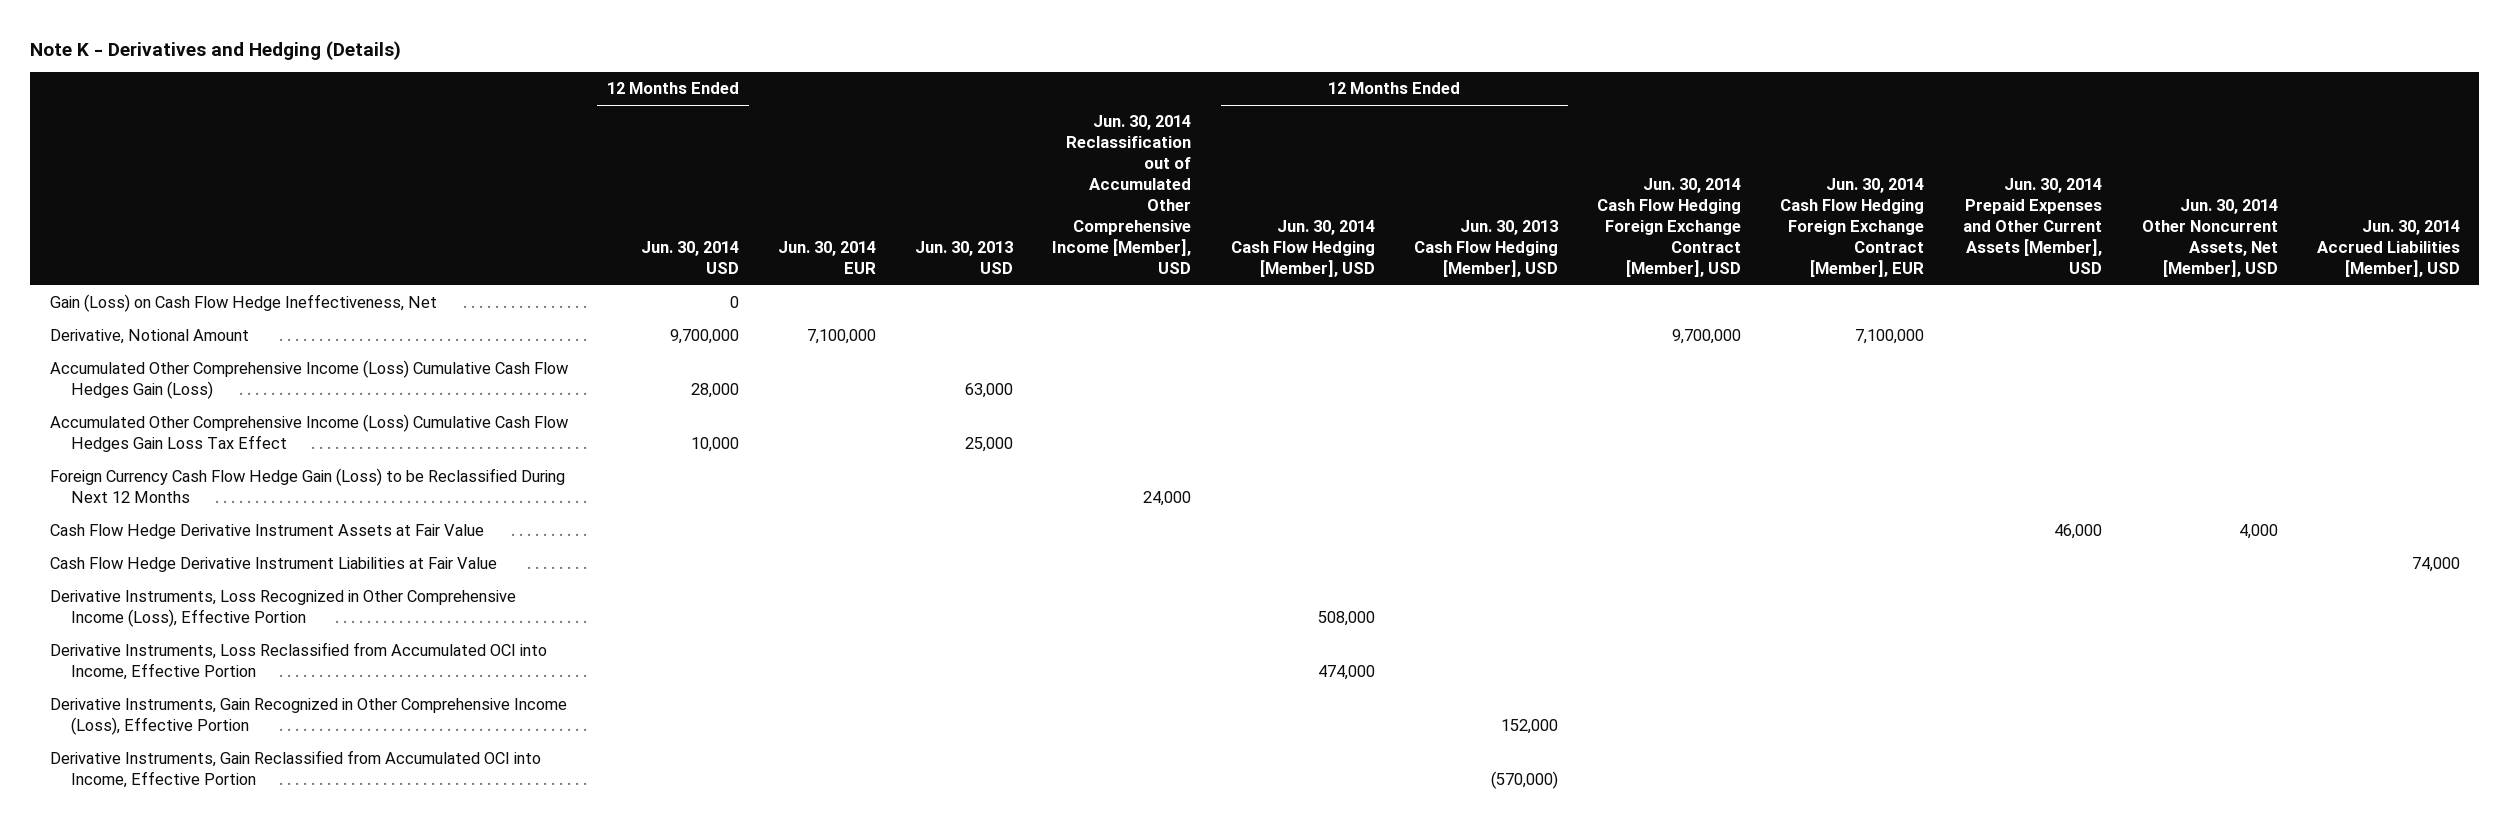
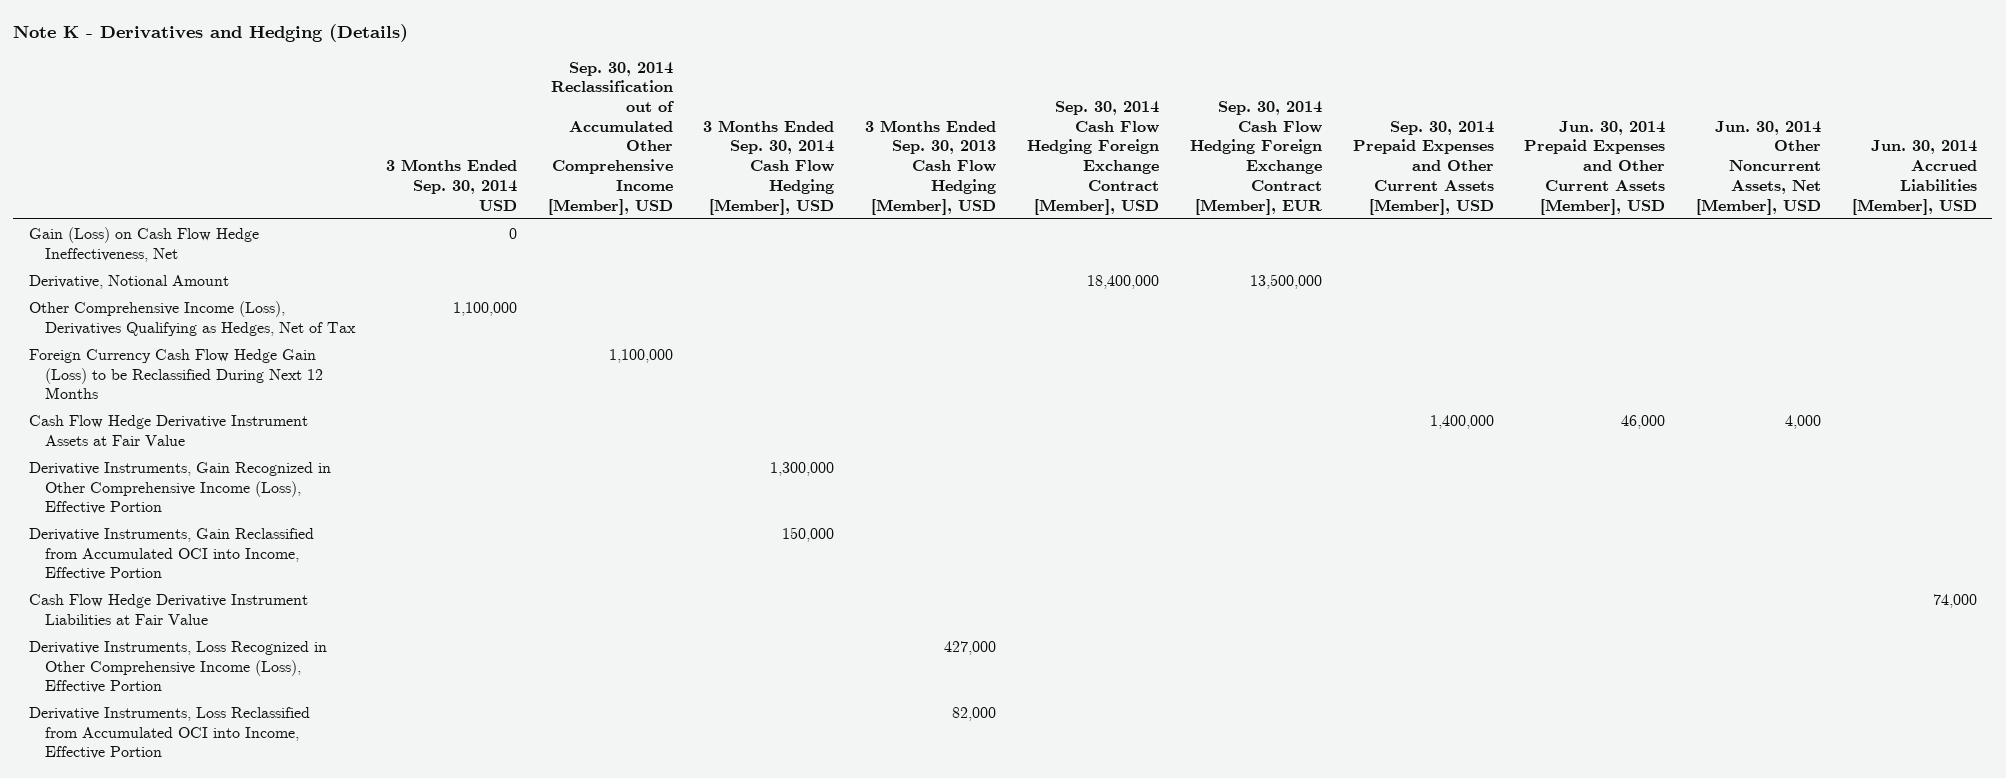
- | 12 Months Ended Jun. 30, 2014 USD | Jun. 30, 2014 EUR | Jun. 30, 2013 USD | Jun. 30, 2014 Reclassification out of Accumulated Other Comprehensive Income [Member], USD | 12 Months Ended Jun. 30, 2014 Cash Flow Hedging [Member], USD | 12 Months Ended Jun. 30, 2013 Cash Flow Hedging [Member], USD | Jun. 30, 2014 Cash Flow Hedging Foreign Exchange Contract [Member], USD | Jun. 30, 2014 Cash Flow Hedging Foreign Exchange Contract [Member], EUR | Jun. 30, 2014 Prepaid Expenses and Other Current Assets [Member], USD | Jun. 30, 2014 Other Noncurrent Assets, Net [Member], USD | Jun. 30, 2014 Accrued Liabilities [Member], USD
+ | 3 Months Ended Sep. 30, 2014 USD | Sep. 30, 2014 Reclassification out of Accumulated Other Comprehensive Income [Member], USD | 3 Months Ended Sep. 30, 2014 Cash Flow Hedging [Member], USD | 3 Months Ended Sep. 30, 2013 Cash Flow Hedging [Member], USD | Sep. 30, 2014 Cash Flow Hedging Foreign Exchange Contract [Member], USD | Sep. 30, 2014 Cash Flow Hedging Foreign Exchange Contract [Member], EUR | Sep. 30, 2014 Prepaid Expenses and Other Current Assets [Member], USD | Jun. 30, 2014 Prepaid Expenses and Other Current Assets [Member], USD | Jun. 30, 2014 Other Noncurrent Assets, Net [Member], USD | Jun. 30, 2014 Accrued Liabilities [Member], USD
- Accumulated Other Comprehensive Income (Loss) Cumulative Cash Flow Hedges Gain (Loss) | 28,000 | | 63,000 | | | | | | | |
- Accumulated Other Comprehensive Income (Loss) Cumulative Cash Flow Hedges Gain Loss Tax Effect | 10,000 | | 25,000 | | | | | | | |
+ Other Comprehensive Income (Loss), Derivatives Qualifying as Hedges, Net of Tax | 1,100,000 | | | | | | | | |
moved up: Derivative Instruments, Gain Recognized in Other Comprehensive Income (Loss), Effective Portion | | | 1,300,000 | | | | | | |
moved up: Derivative Instruments, Gain Reclassified from Accumulated OCI into Income, Effective Portion | | | 150,000 | | | | | | |

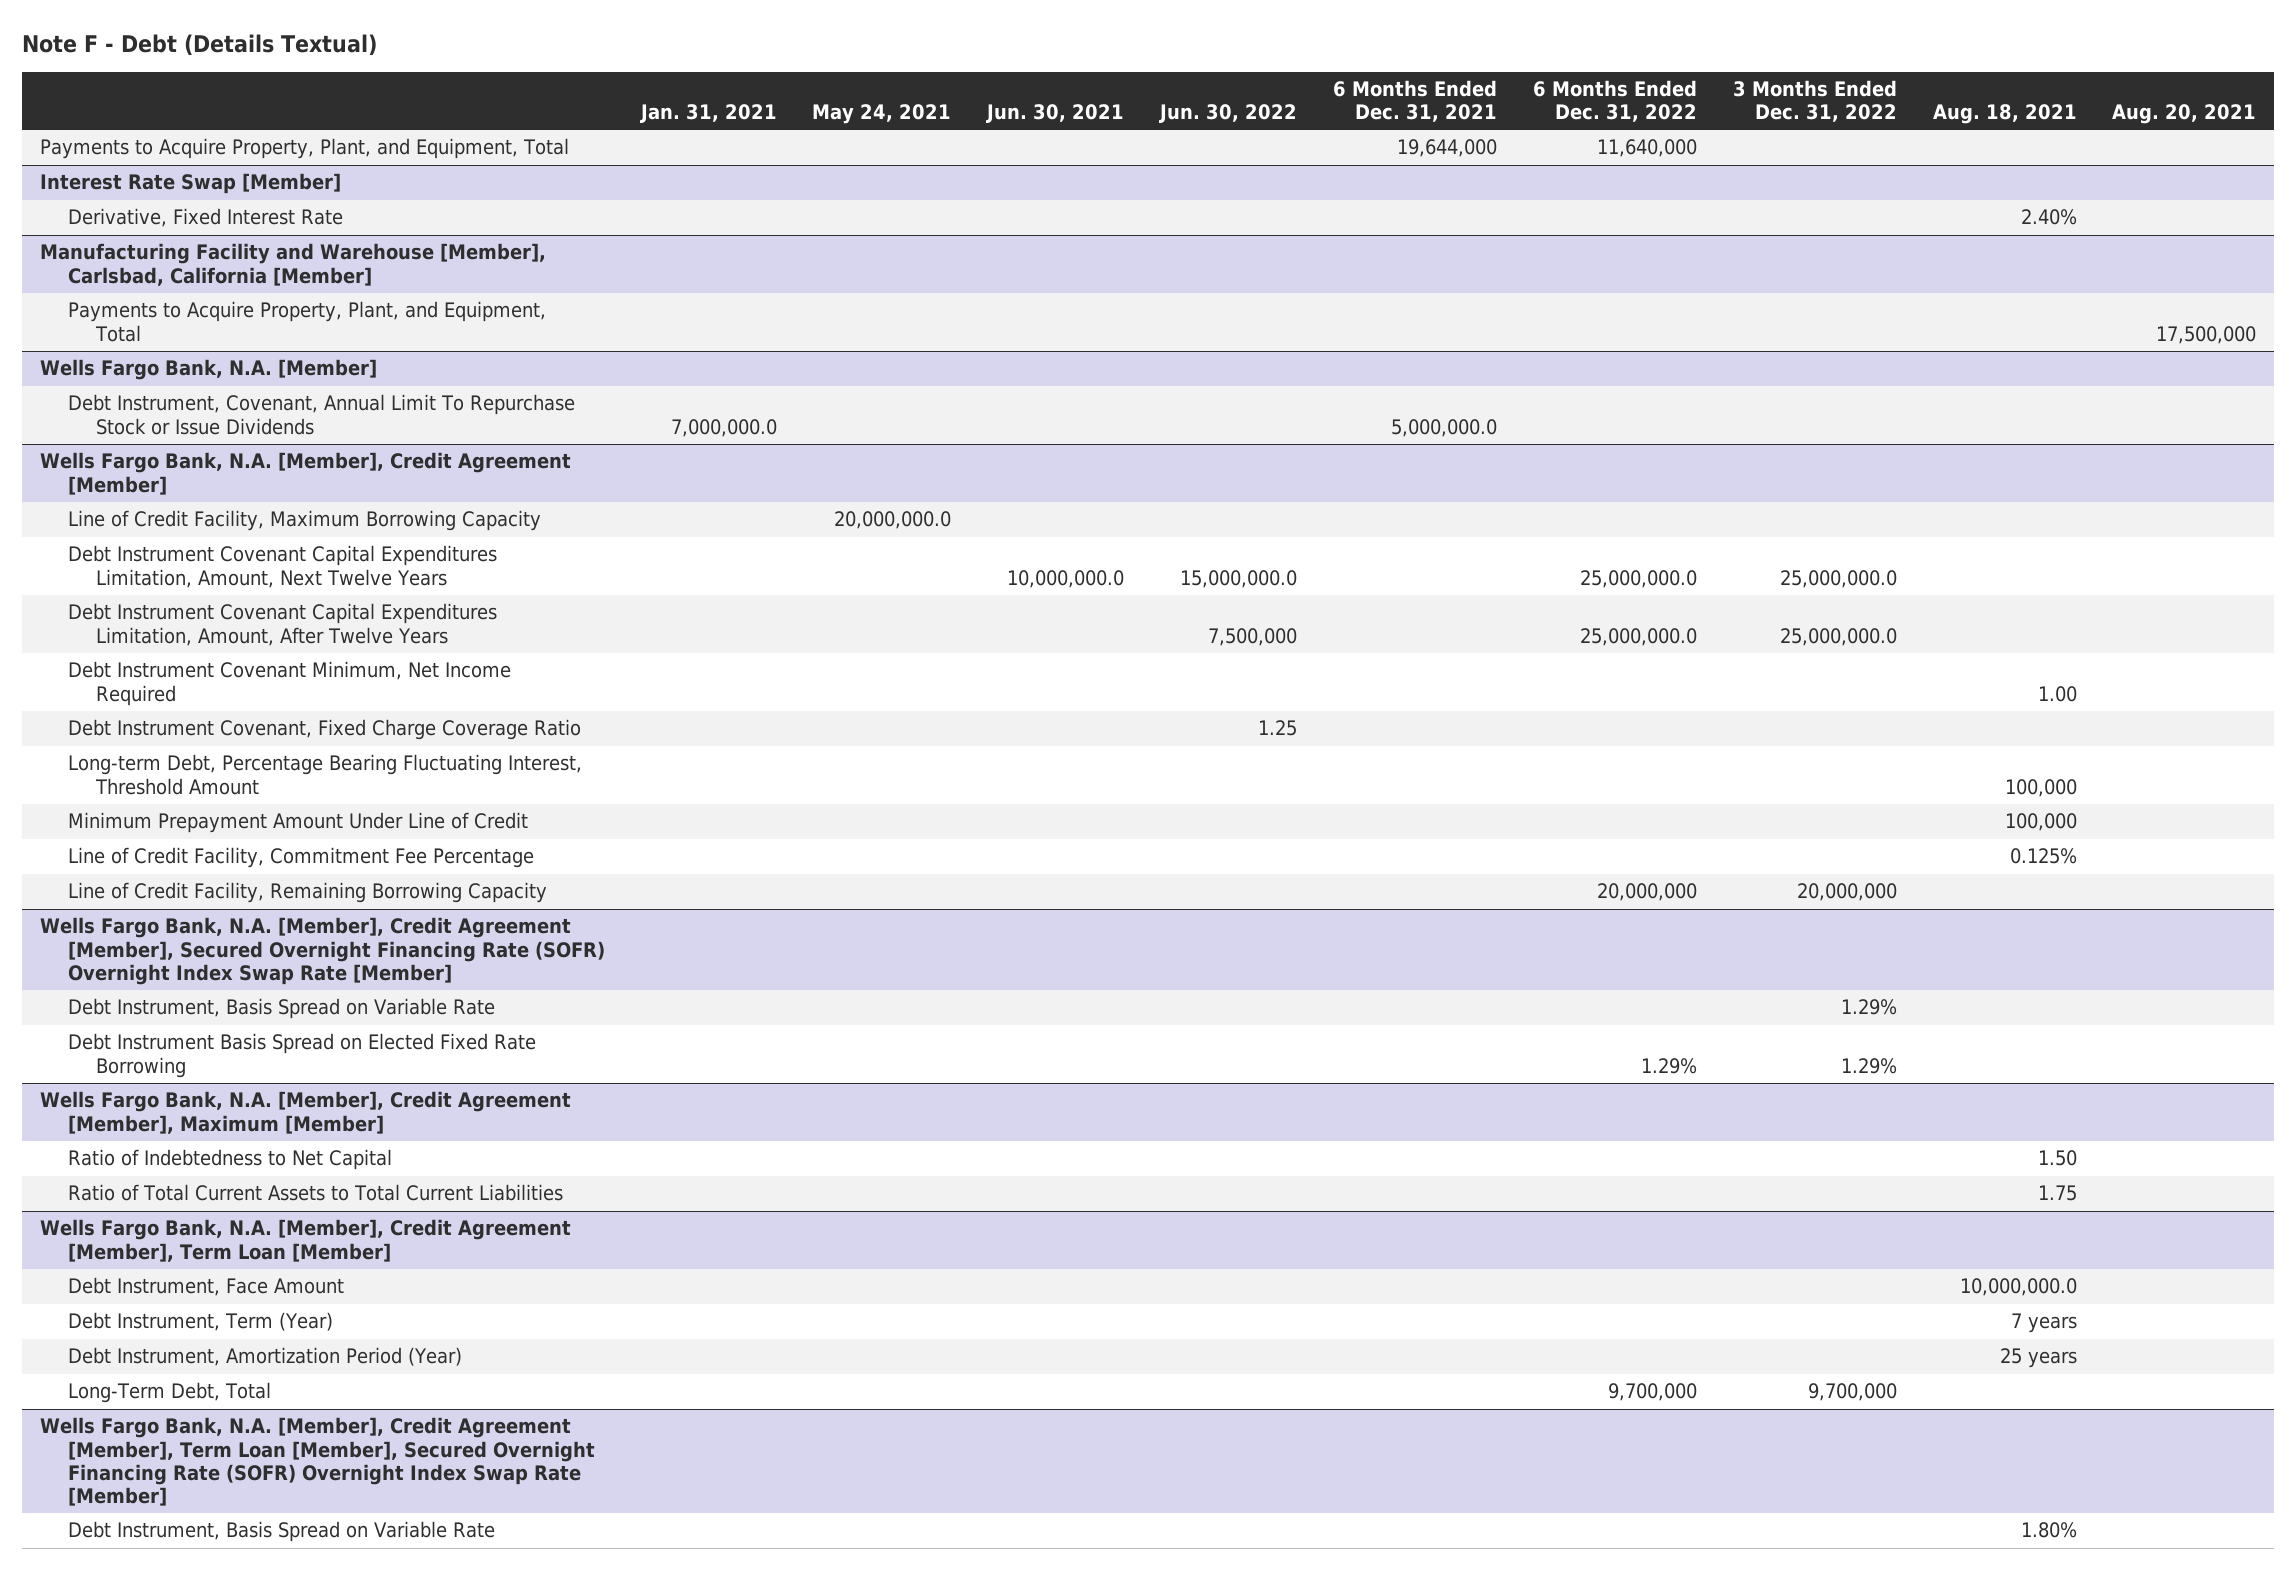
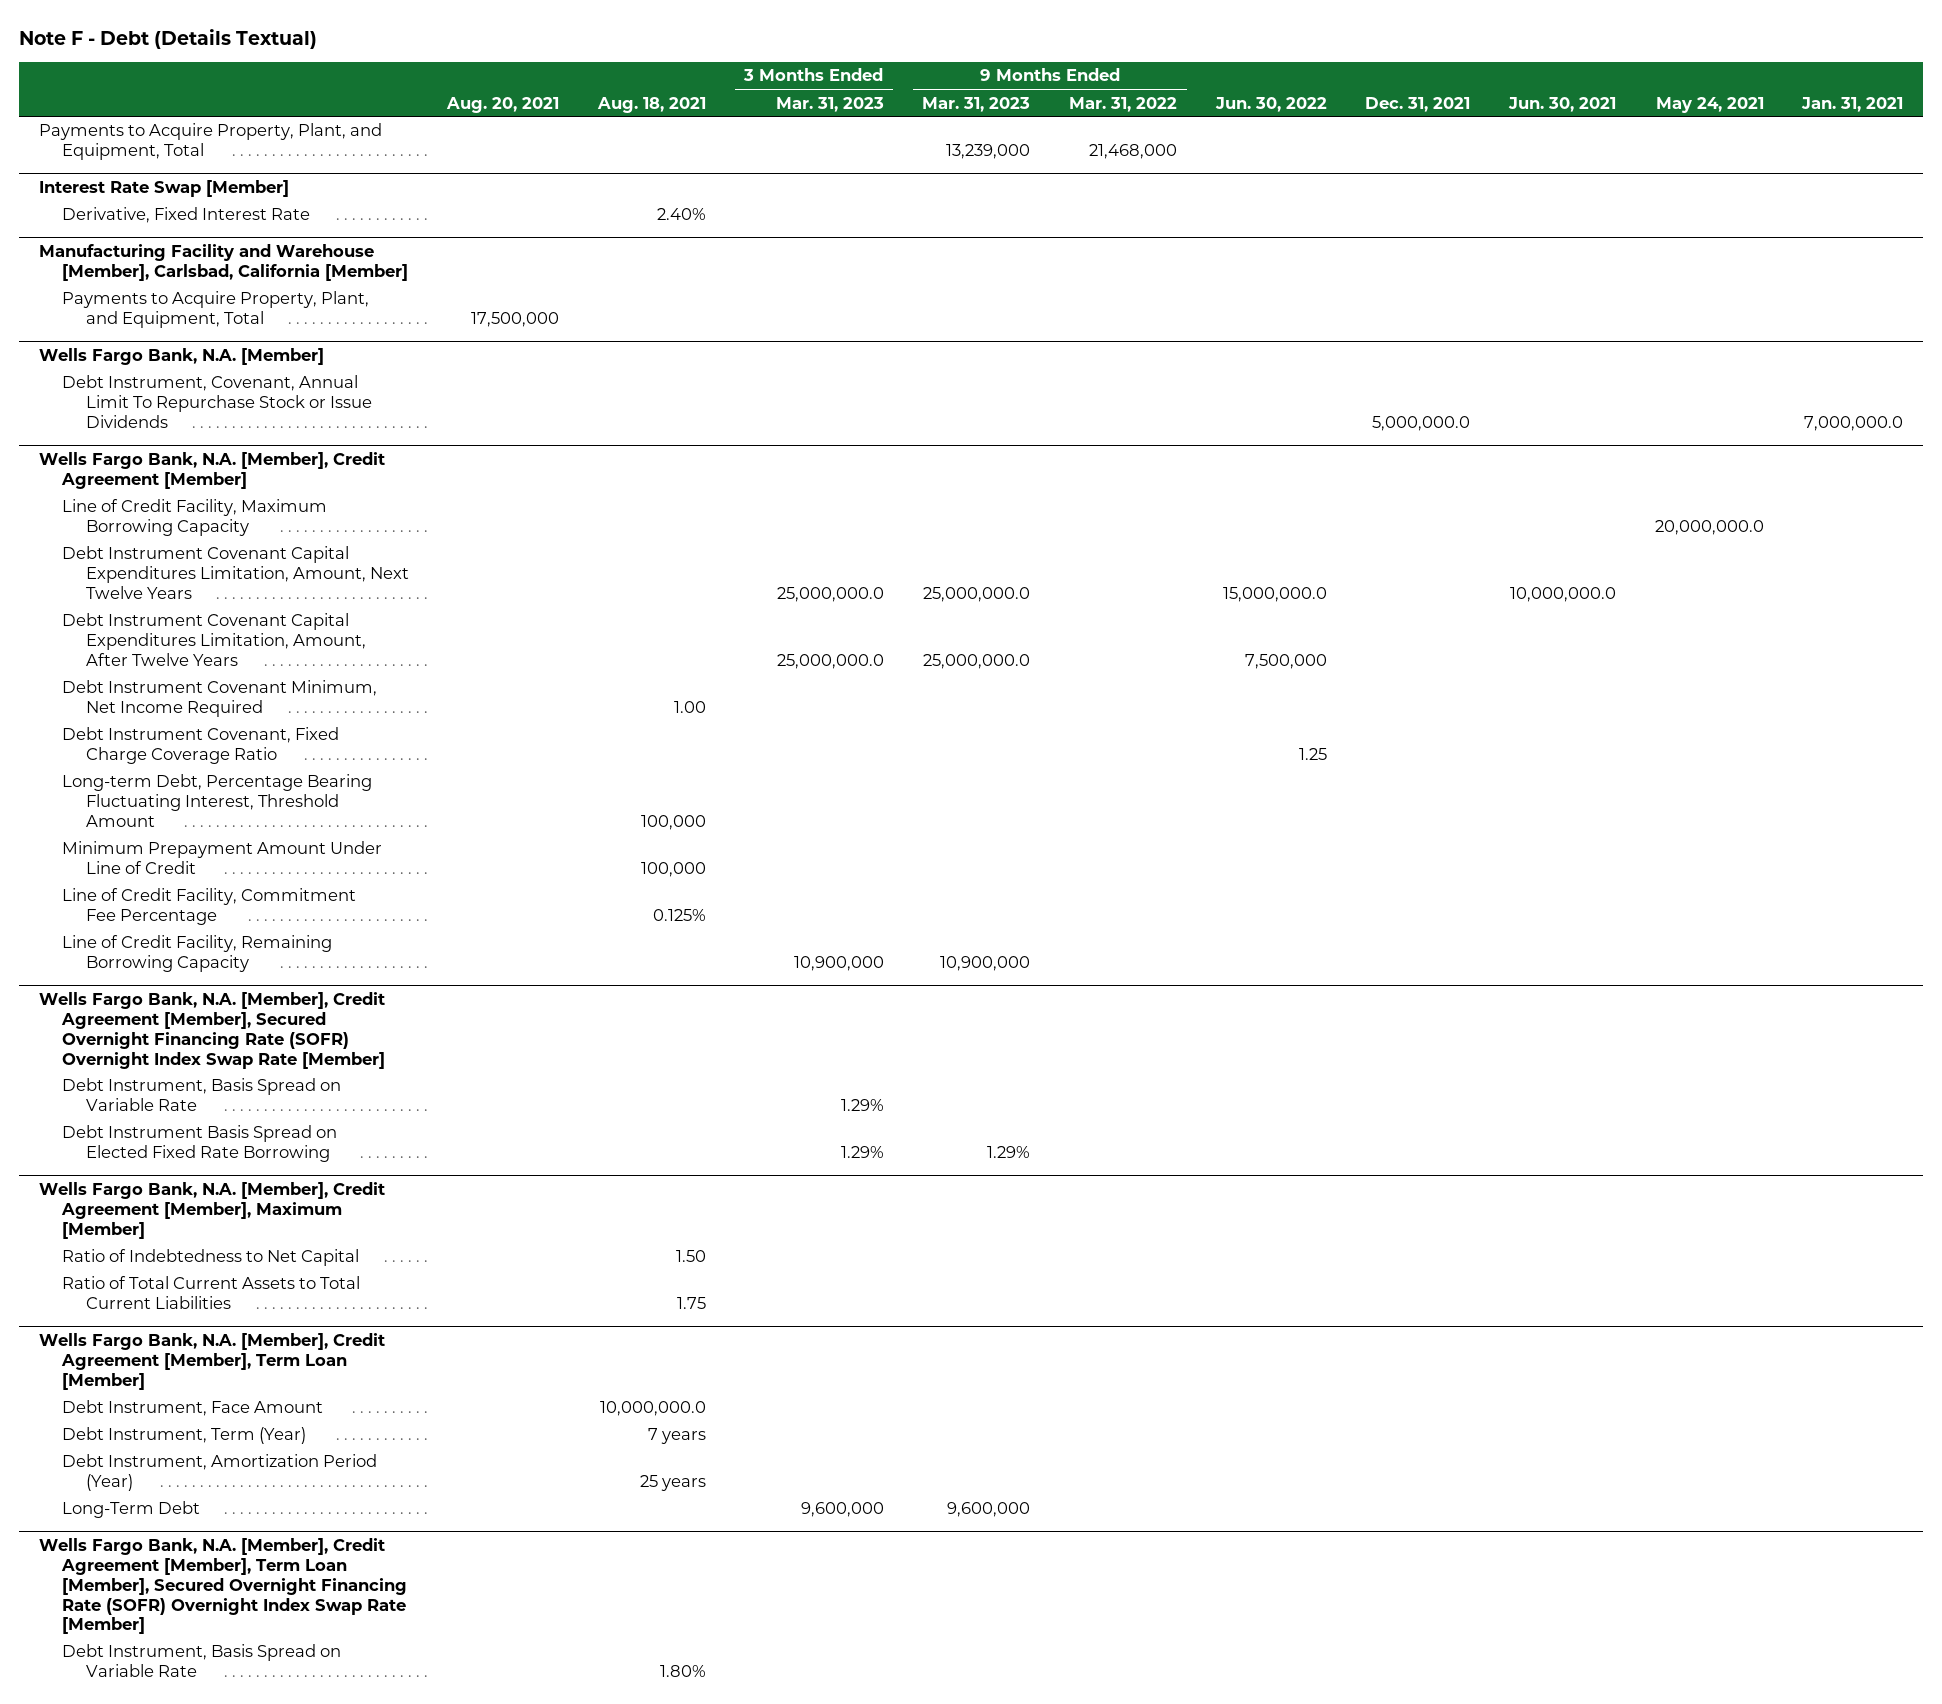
- | Jan. 31, 2021 | May 24, 2021 | Jun. 30, 2021 | Jun. 30, 2022 | 6 Months Ended Dec. 31, 2021 | 6 Months Ended Dec. 31, 2022 | 3 Months Ended Dec. 31, 2022 | Aug. 18, 2021 | Aug. 20, 2021
+ | Aug. 20, 2021 | Aug. 18, 2021 | 3 Months Ended Mar. 31, 2023 | 9 Months Ended Mar. 31, 2023 | 9 Months Ended Mar. 31, 2022 | Jun. 30, 2022 | Dec. 31, 2021 | Jun. 30, 2021 | May 24, 2021 | Jan. 31, 2021
@ Wells Fargo Bank, N.A. [Member], Credit Agreement [Member], Term Loan [Member]
- Long-Term Debt, Total | | | | | | 9,700,000 | 9,700,000 | |
+ Long-Term Debt | | | 9,600,000 | 9,600,000 | | | | | |

